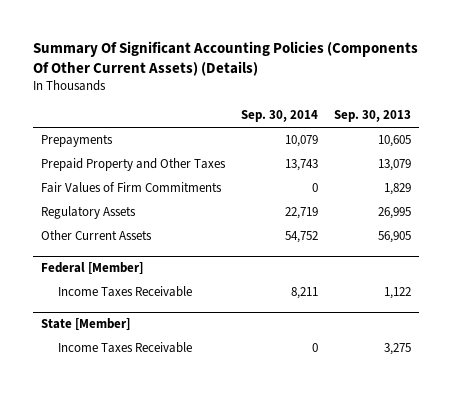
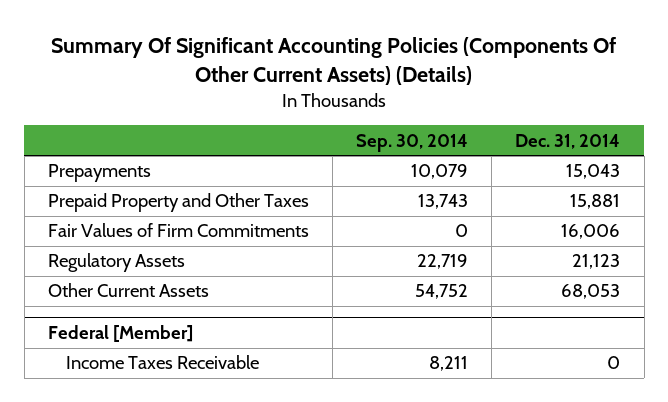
- | Sep. 30, 2014 | Sep. 30, 2013
+ | Sep. 30, 2014 | Dec. 31, 2014
- State [Member]
- Income Taxes Receivable | 0 | 3,275

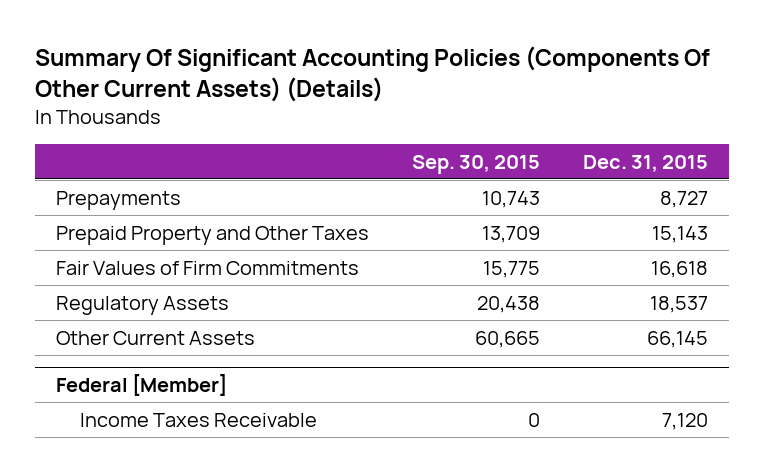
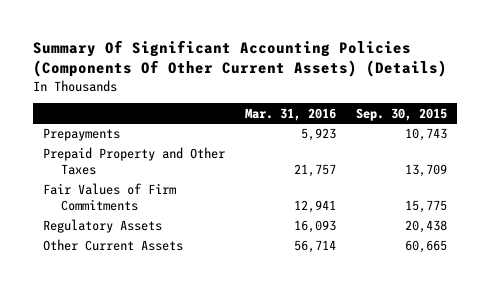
- | Sep. 30, 2015 | Dec. 31, 2015
+ | Mar. 31, 2016 | Sep. 30, 2015
- Federal [Member]
- Income Taxes Receivable | 0 | 7,120

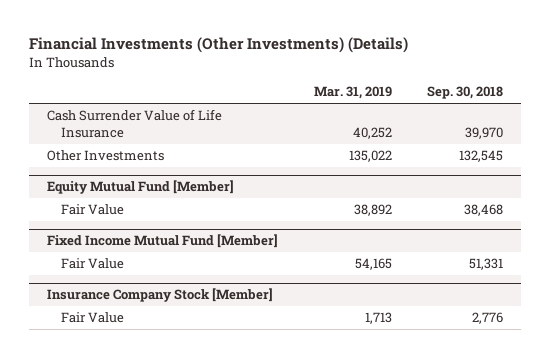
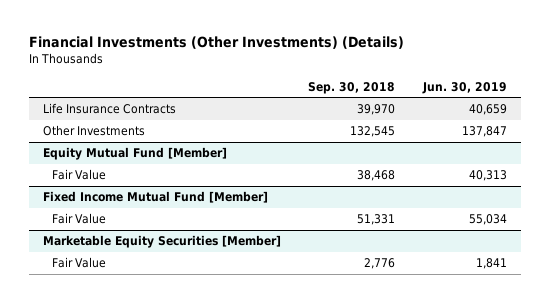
- | Mar. 31, 2019 | Sep. 30, 2018
+ | Sep. 30, 2018 | Jun. 30, 2019
- Cash Surrender Value of Life Insurance | 40,252 | 39,970
+ Life Insurance Contracts | 39,970 | 40,659
- Insurance Company Stock [Member]
+ Marketable Equity Securities [Member]

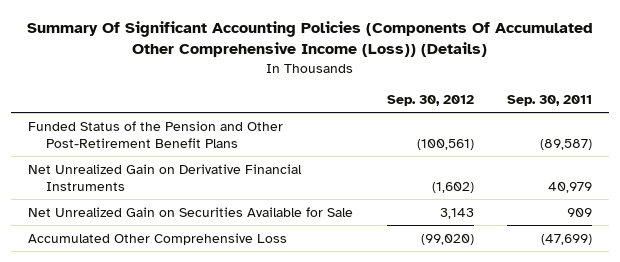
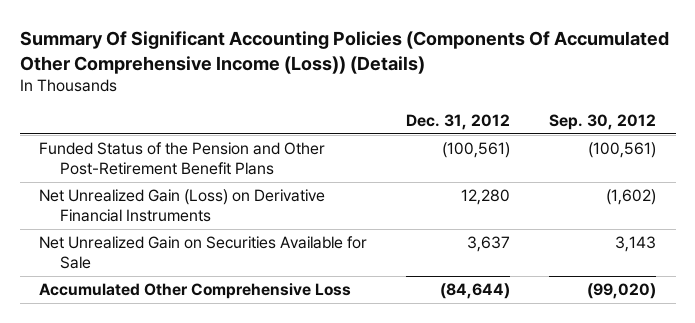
- | Sep. 30, 2012 | Sep. 30, 2011
+ | Dec. 31, 2012 | Sep. 30, 2012
- Net Unrealized Gain on Derivative Financial Instruments | (1,602) | 40,979
+ Net Unrealized Gain (Loss) on Derivative Financial Instruments | 12,280 | (1,602)

